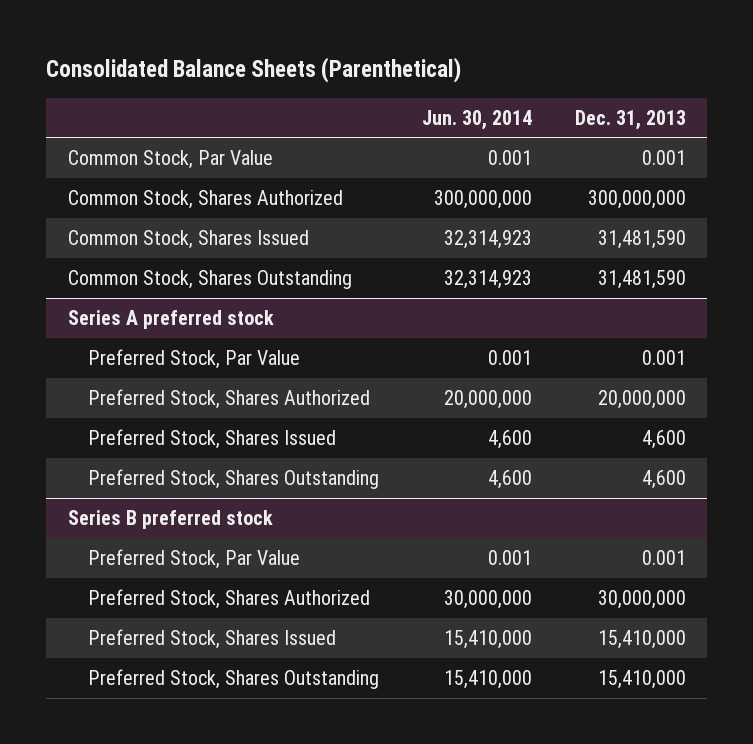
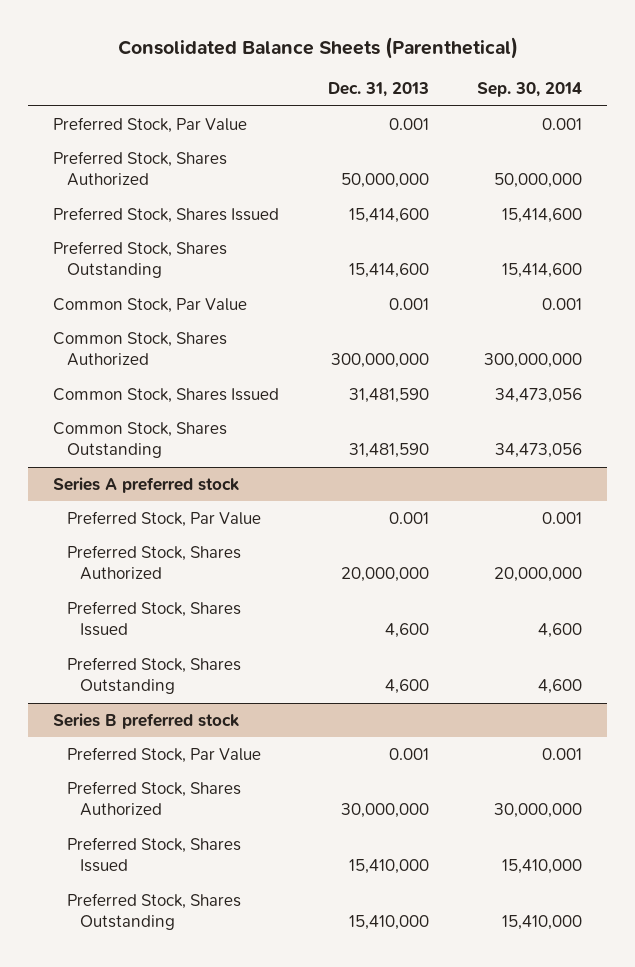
- | Jun. 30, 2014 | Dec. 31, 2013
+ | Dec. 31, 2013 | Sep. 30, 2014
+ Preferred Stock, Par Value | 0.001 | 0.001
+ Preferred Stock, Shares Authorized | 50,000,000 | 50,000,000
+ Preferred Stock, Shares Issued | 15,414,600 | 15,414,600
+ Preferred Stock, Shares Outstanding | 15,414,600 | 15,414,600

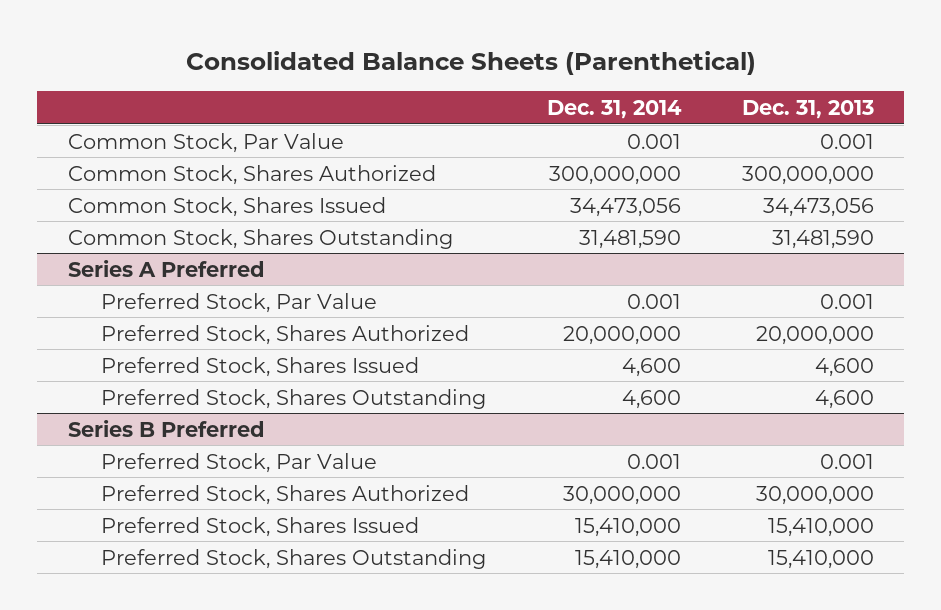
- | Dec. 31, 2013 | Sep. 30, 2014
+ | Dec. 31, 2014 | Dec. 31, 2013
- Preferred Stock, Par Value | 0.001 | 0.001
- Preferred Stock, Shares Authorized | 50,000,000 | 50,000,000
- Preferred Stock, Shares Issued | 15,414,600 | 15,414,600
- Preferred Stock, Shares Outstanding | 15,414,600 | 15,414,600
- Common Stock, Shares Issued | 31,481,590 | 34,473,056
+ Common Stock, Shares Issued | 34,473,056 | 34,473,056
- Series A preferred stock
+ Series A Preferred
- Series B preferred stock
+ Series B Preferred

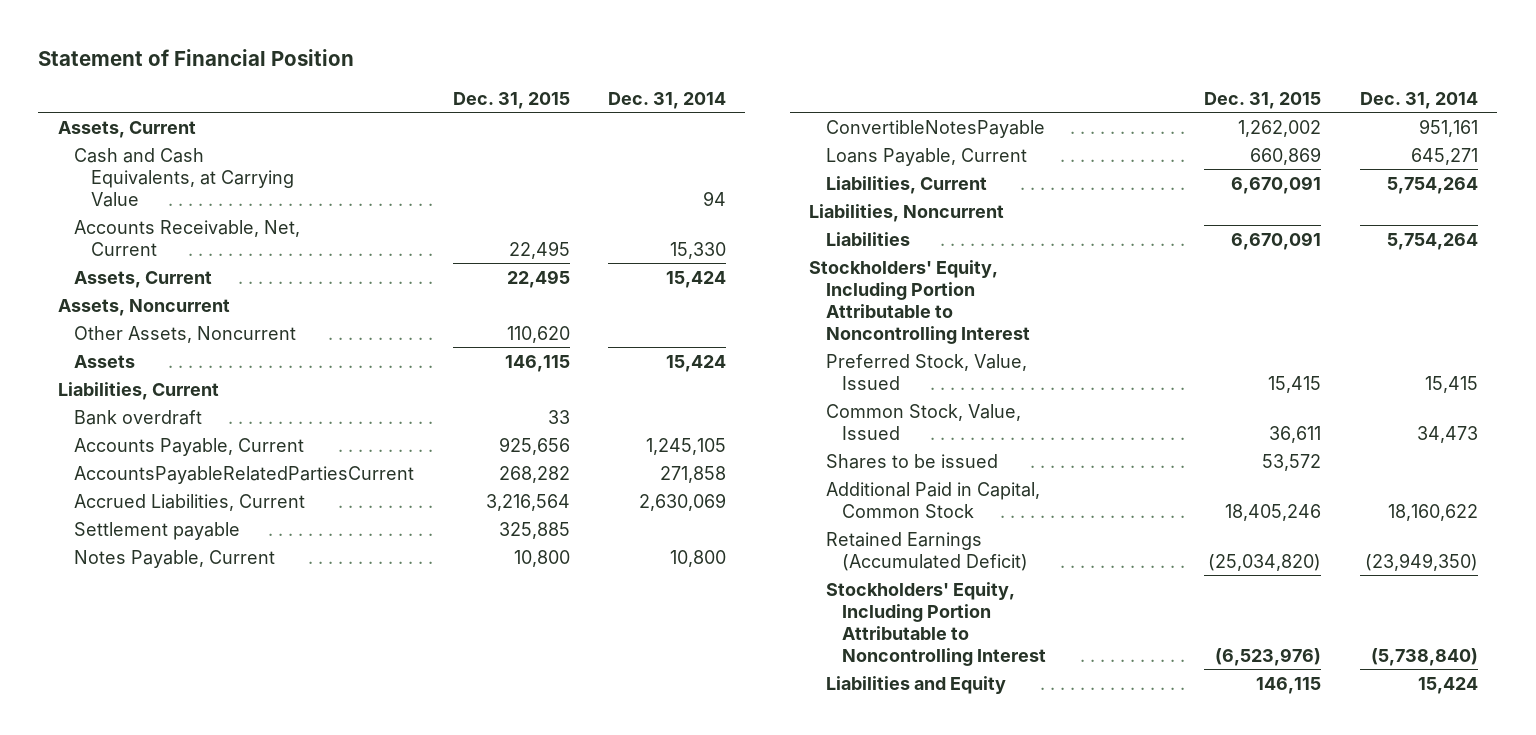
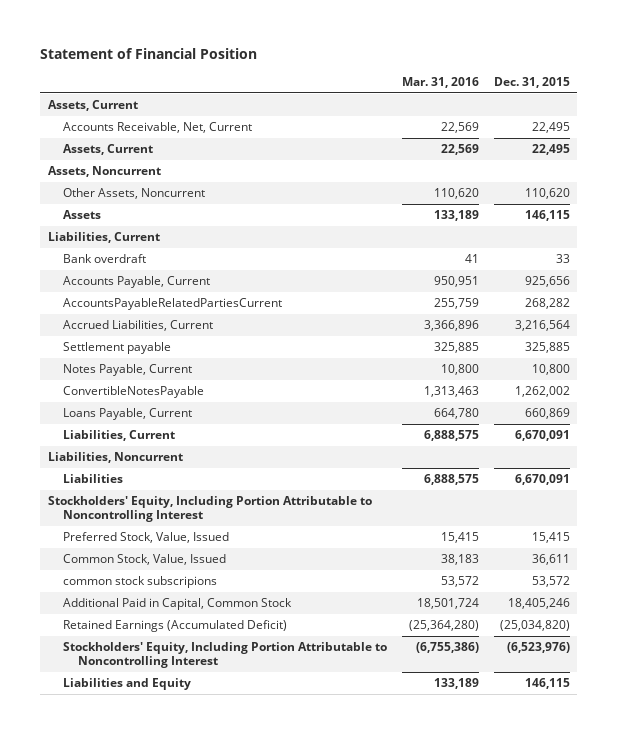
- | Dec. 31, 2015 | Dec. 31, 2014
+ | Mar. 31, 2016 | Dec. 31, 2015
- Cash and Cash Equivalents, at Carrying Value | | 94
- Shares to be issued | 53,572 |
+ common stock subscripions | 53,572 | 53,572

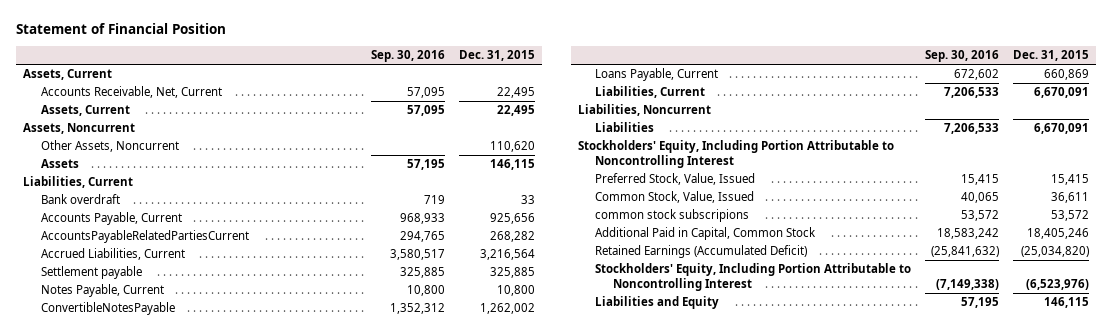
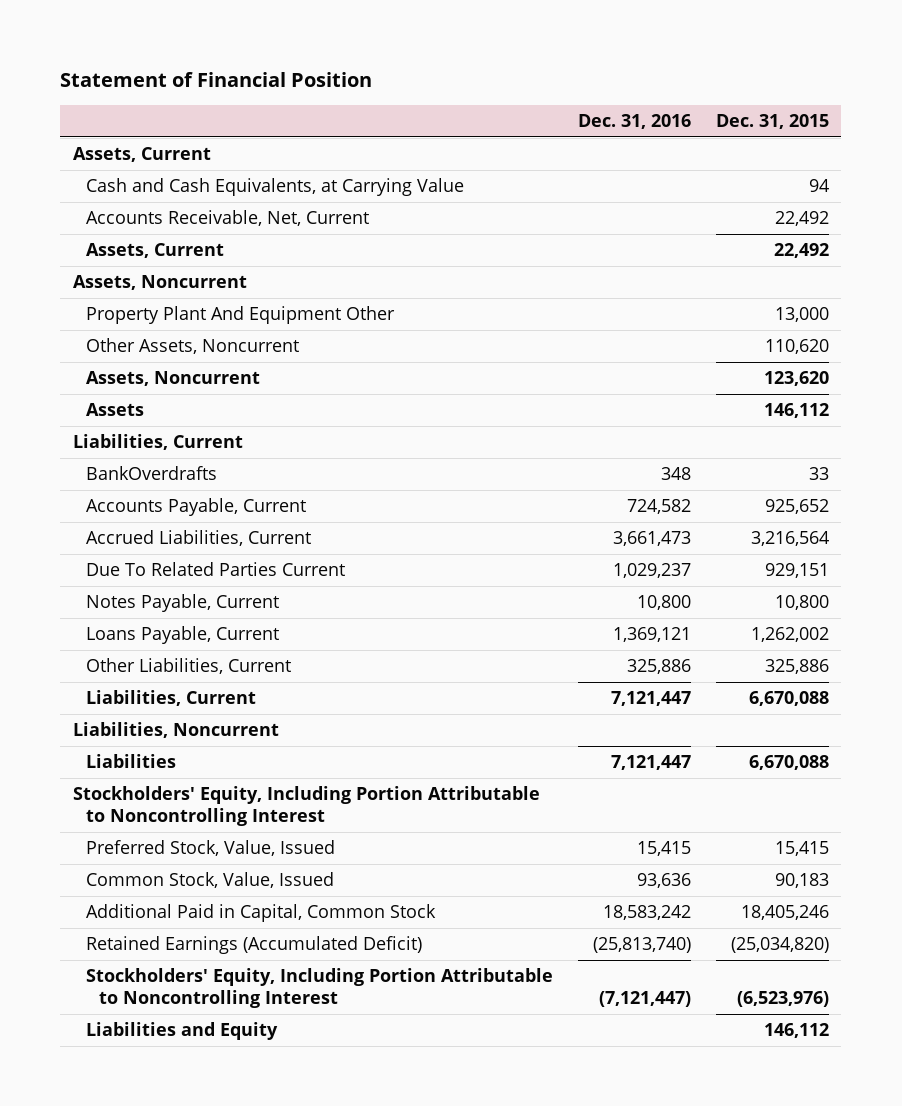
- | Sep. 30, 2016 | Dec. 31, 2015
+ | Dec. 31, 2016 | Dec. 31, 2015
- Accounts Receivable, Net, Current | 57,095 | 22,495
- Assets, Current | 57,095 | 22,495
+ Cash and Cash Equivalents, at Carrying Value | | 94
+ Accounts Receivable, Net, Current | | 22,492
+ Assets, Current | | 22,492
+ Property Plant And Equipment Other | | 13,000
- Assets | 57,195 | 146,115
+ Assets, Noncurrent | | 123,620
+ Assets | | 146,112
- Bank overdraft | 719 | 33
- Accounts Payable, Current | 968,933 | 925,656
- AccountsPayableRelatedPartiesCurrent | 294,765 | 268,282
+ BankOverdrafts | 348 | 33
+ Accounts Payable, Current | 724,582 | 925,652
- Settlement payable | 325,885 | 325,885
+ Due To Related Parties Current | 1,029,237 | 929,151
- ConvertibleNotesPayable | 1,352,312 | 1,262,002
- Loans Payable, Current | 672,602 | 660,869
- Liabilities, Current | 7,206,533 | 6,670,091
+ Loans Payable, Current | 1,369,121 | 1,262,002
+ Other Liabilities, Current | 325,886 | 325,886
+ Liabilities, Current | 7,121,447 | 6,670,088
- Liabilities | 7,206,533 | 6,670,091
+ Liabilities | 7,121,447 | 6,670,088
- Common Stock, Value, Issued | 40,065 | 36,611
- common stock subscripions | 53,572 | 53,572
+ Common Stock, Value, Issued | 93,636 | 90,183
- Liabilities and Equity | 57,195 | 146,115
+ Liabilities and Equity | | 146,112

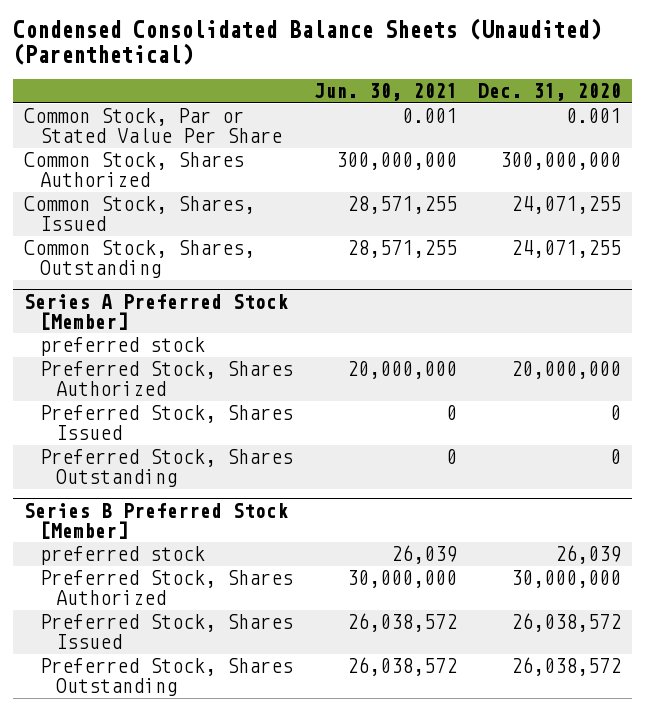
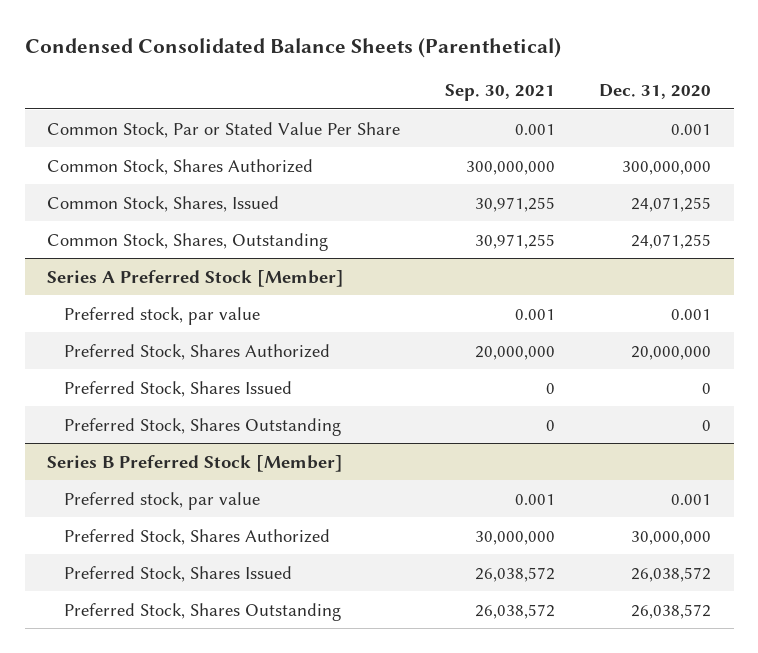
- Condensed Consolidated Balance Sheets (Unaudited) (Parenthetical)
+ Condensed Consolidated Balance Sheets (Parenthetical)
- | Jun. 30, 2021 | Dec. 31, 2020
+ | Sep. 30, 2021 | Dec. 31, 2020
@ Series A Preferred Stock [Member]
- preferred stock
+ Preferred stock, par value | 0.001 | 0.001
@ Series B Preferred Stock [Member]
- preferred stock | 26,039 | 26,039
+ Preferred stock, par value | 0.001 | 0.001

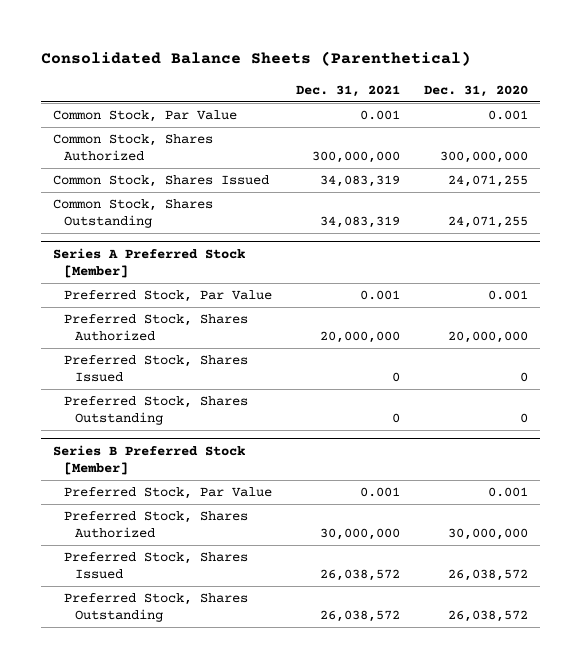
- Condensed Consolidated Balance Sheets (Parenthetical)
+ Consolidated Balance Sheets (Parenthetical)
- | Sep. 30, 2021 | Dec. 31, 2020
+ | Dec. 31, 2021 | Dec. 31, 2020
- Common Stock, Par or Stated Value Per Share | 0.001 | 0.001
+ Common Stock, Par Value | 0.001 | 0.001
- Common Stock, Shares, Issued | 30,971,255 | 24,071,255
- Common Stock, Shares, Outstanding | 30,971,255 | 24,071,255
+ Common Stock, Shares Issued | 34,083,319 | 24,071,255
+ Common Stock, Shares Outstanding | 34,083,319 | 24,071,255
@ Series A Preferred Stock [Member]
- Preferred stock, par value | 0.001 | 0.001
+ Preferred Stock, Par Value | 0.001 | 0.001
@ Series B Preferred Stock [Member]
- Preferred stock, par value | 0.001 | 0.001
+ Preferred Stock, Par Value | 0.001 | 0.001

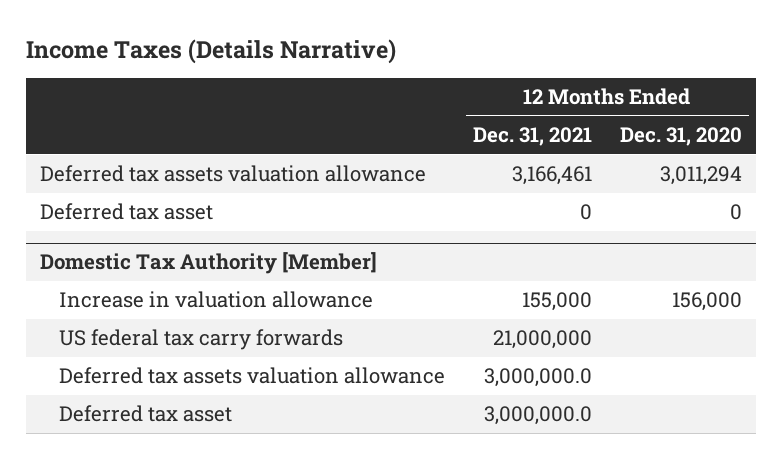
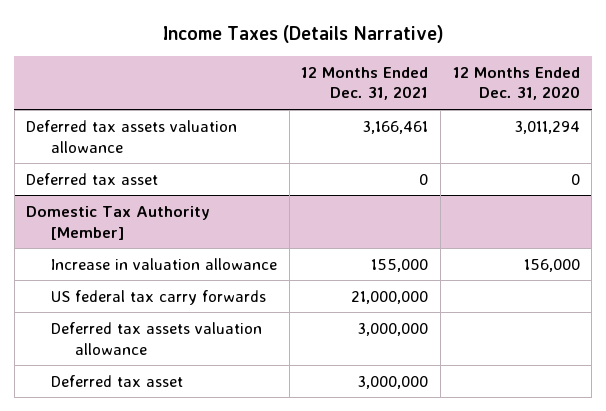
@ Domestic Tax Authority [Member]
- Deferred tax assets valuation allowance | 3,000,000.0 |
- Deferred tax asset | 3,000,000.0 |
+ Deferred tax assets valuation allowance | 3,000,000 |
+ Deferred tax asset | 3,000,000 |

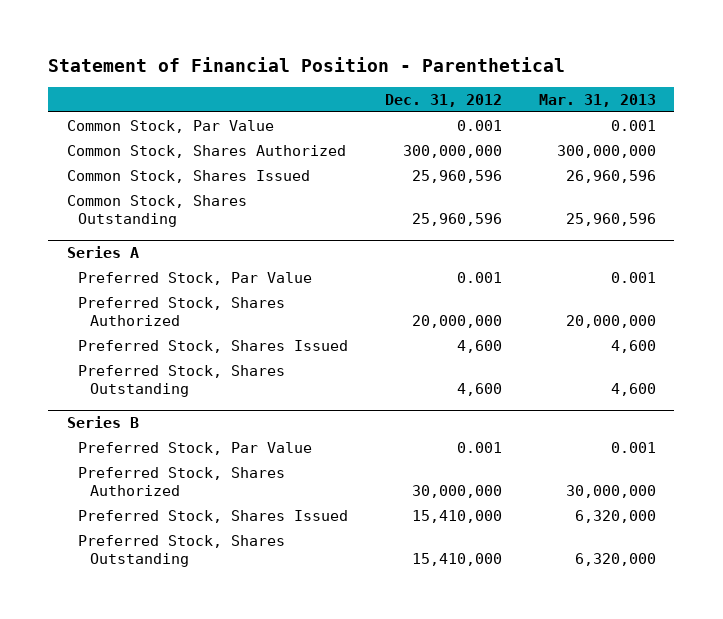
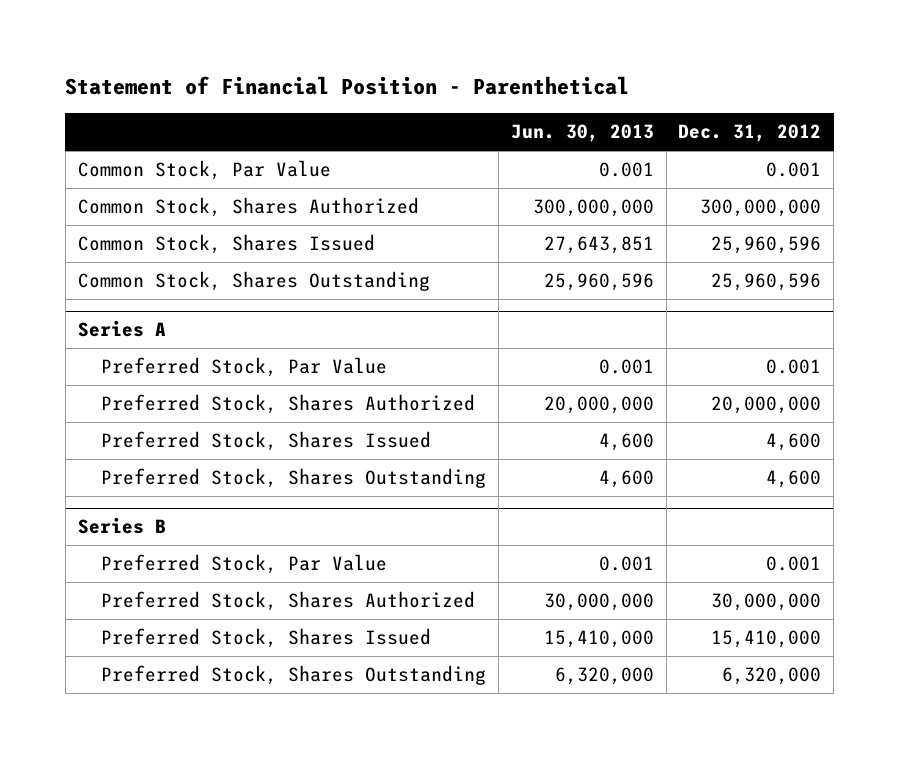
- | Dec. 31, 2012 | Mar. 31, 2013
+ | Jun. 30, 2013 | Dec. 31, 2012
@ Series B
- Preferred Stock, Shares Outstanding | 15,410,000 | 6,320,000
+ Preferred Stock, Shares Outstanding | 6,320,000 | 6,320,000

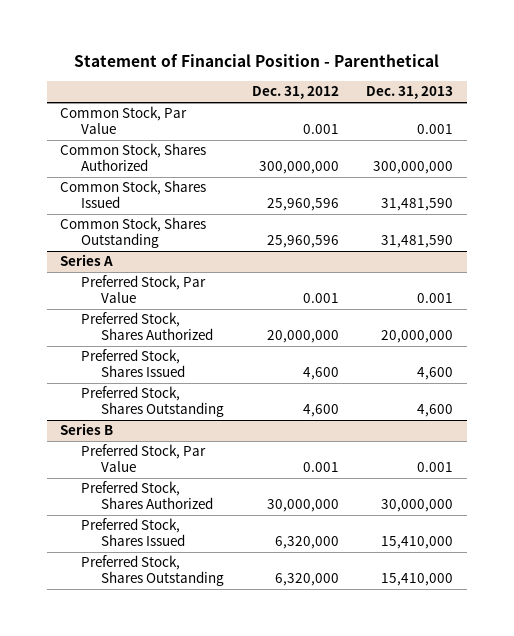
- | Jun. 30, 2013 | Dec. 31, 2012
+ | Dec. 31, 2012 | Dec. 31, 2013
@ Series B
- Preferred Stock, Shares Issued | 15,410,000 | 15,410,000
+ Preferred Stock, Shares Issued | 6,320,000 | 15,410,000

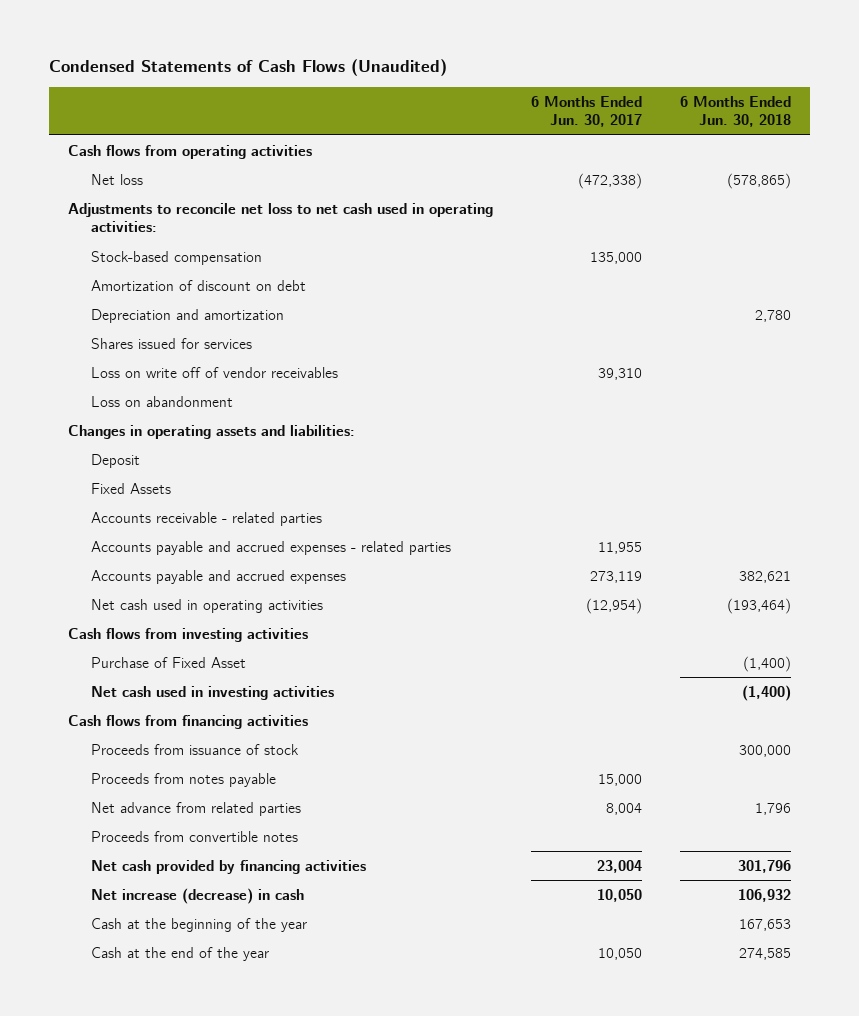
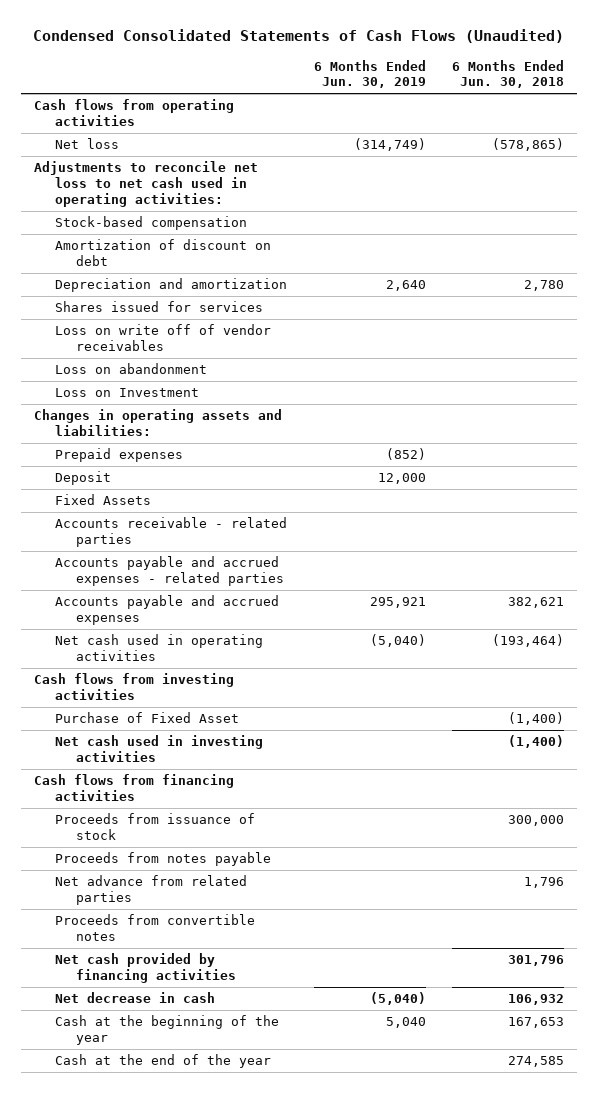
- Condensed Statements of Cash Flows (Unaudited)
+ Condensed Consolidated Statements of Cash Flows (Unaudited)
- | 6 Months Ended Jun. 30, 2017 | 6 Months Ended Jun. 30, 2018
+ | 6 Months Ended Jun. 30, 2019 | 6 Months Ended Jun. 30, 2018
+ Loss on Investment
+ Prepaid expenses | (852) |
- Net increase (decrease) in cash | 10,050 | 106,932
+ Net decrease in cash | (5,040) | 106,932

